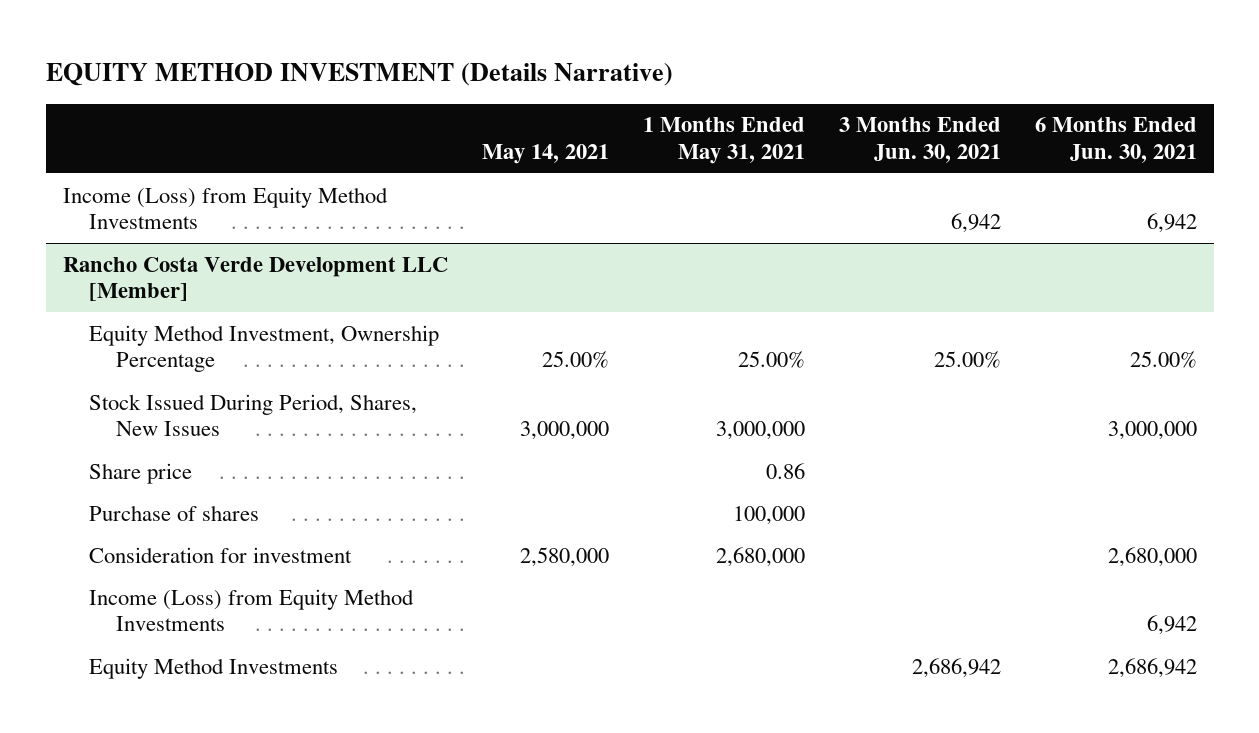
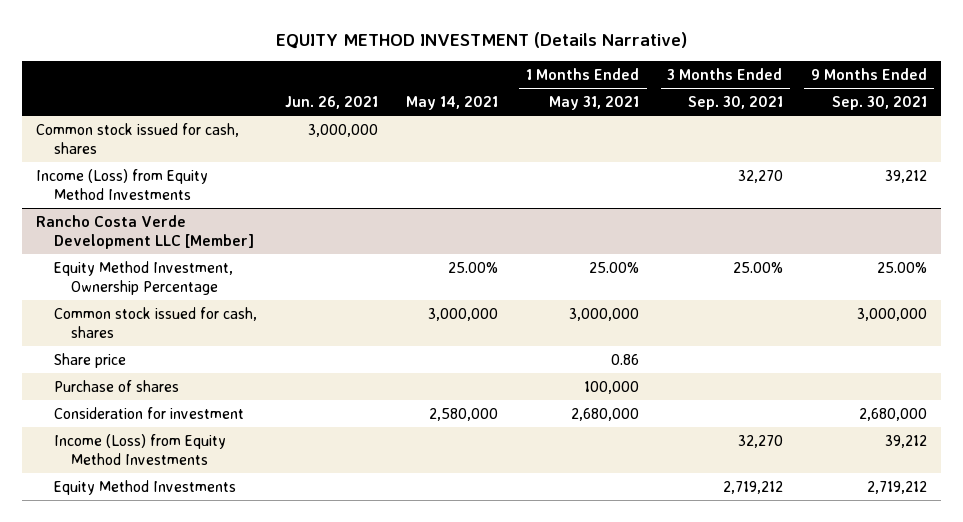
- | May 14, 2021 | 1 Months Ended May 31, 2021 | 3 Months Ended Jun. 30, 2021 | 6 Months Ended Jun. 30, 2021
+ | Jun. 26, 2021 | May 14, 2021 | 1 Months Ended May 31, 2021 | 3 Months Ended Sep. 30, 2021 | 9 Months Ended Sep. 30, 2021
+ Common stock issued for cash, shares | 3,000,000 | | | |
@ Rancho Costa Verde Development LLC [Member]
- Stock Issued During Period, Shares, New Issues | 3,000,000 | 3,000,000 | | 3,000,000
+ Common stock issued for cash, shares | | 3,000,000 | 3,000,000 | | 3,000,000

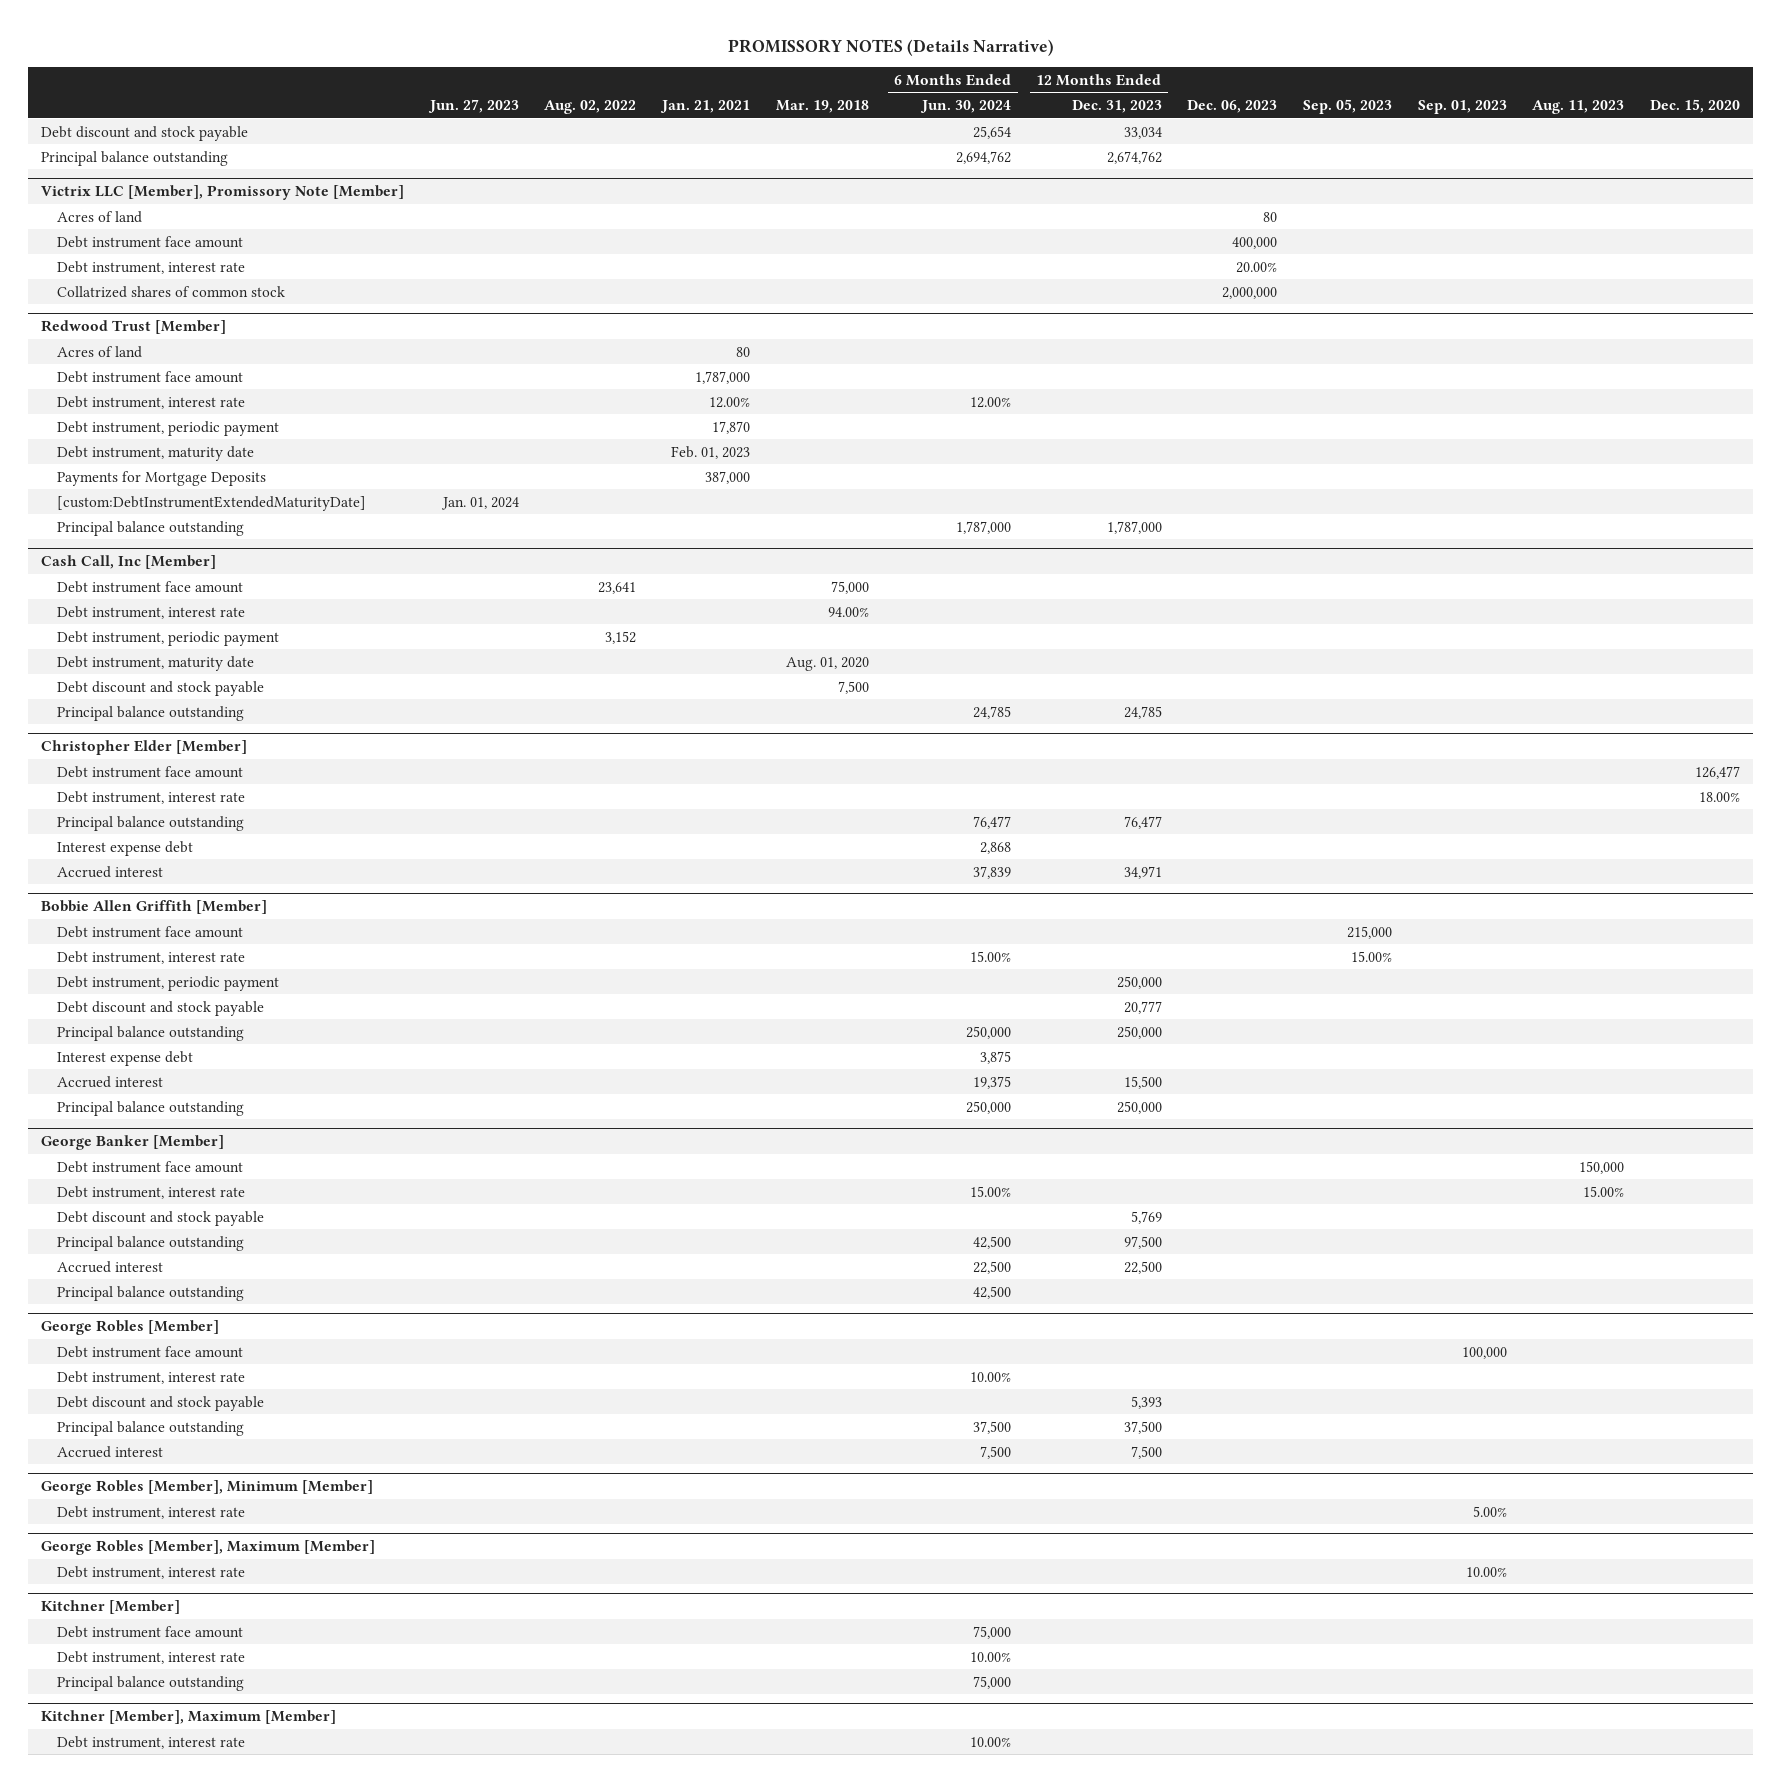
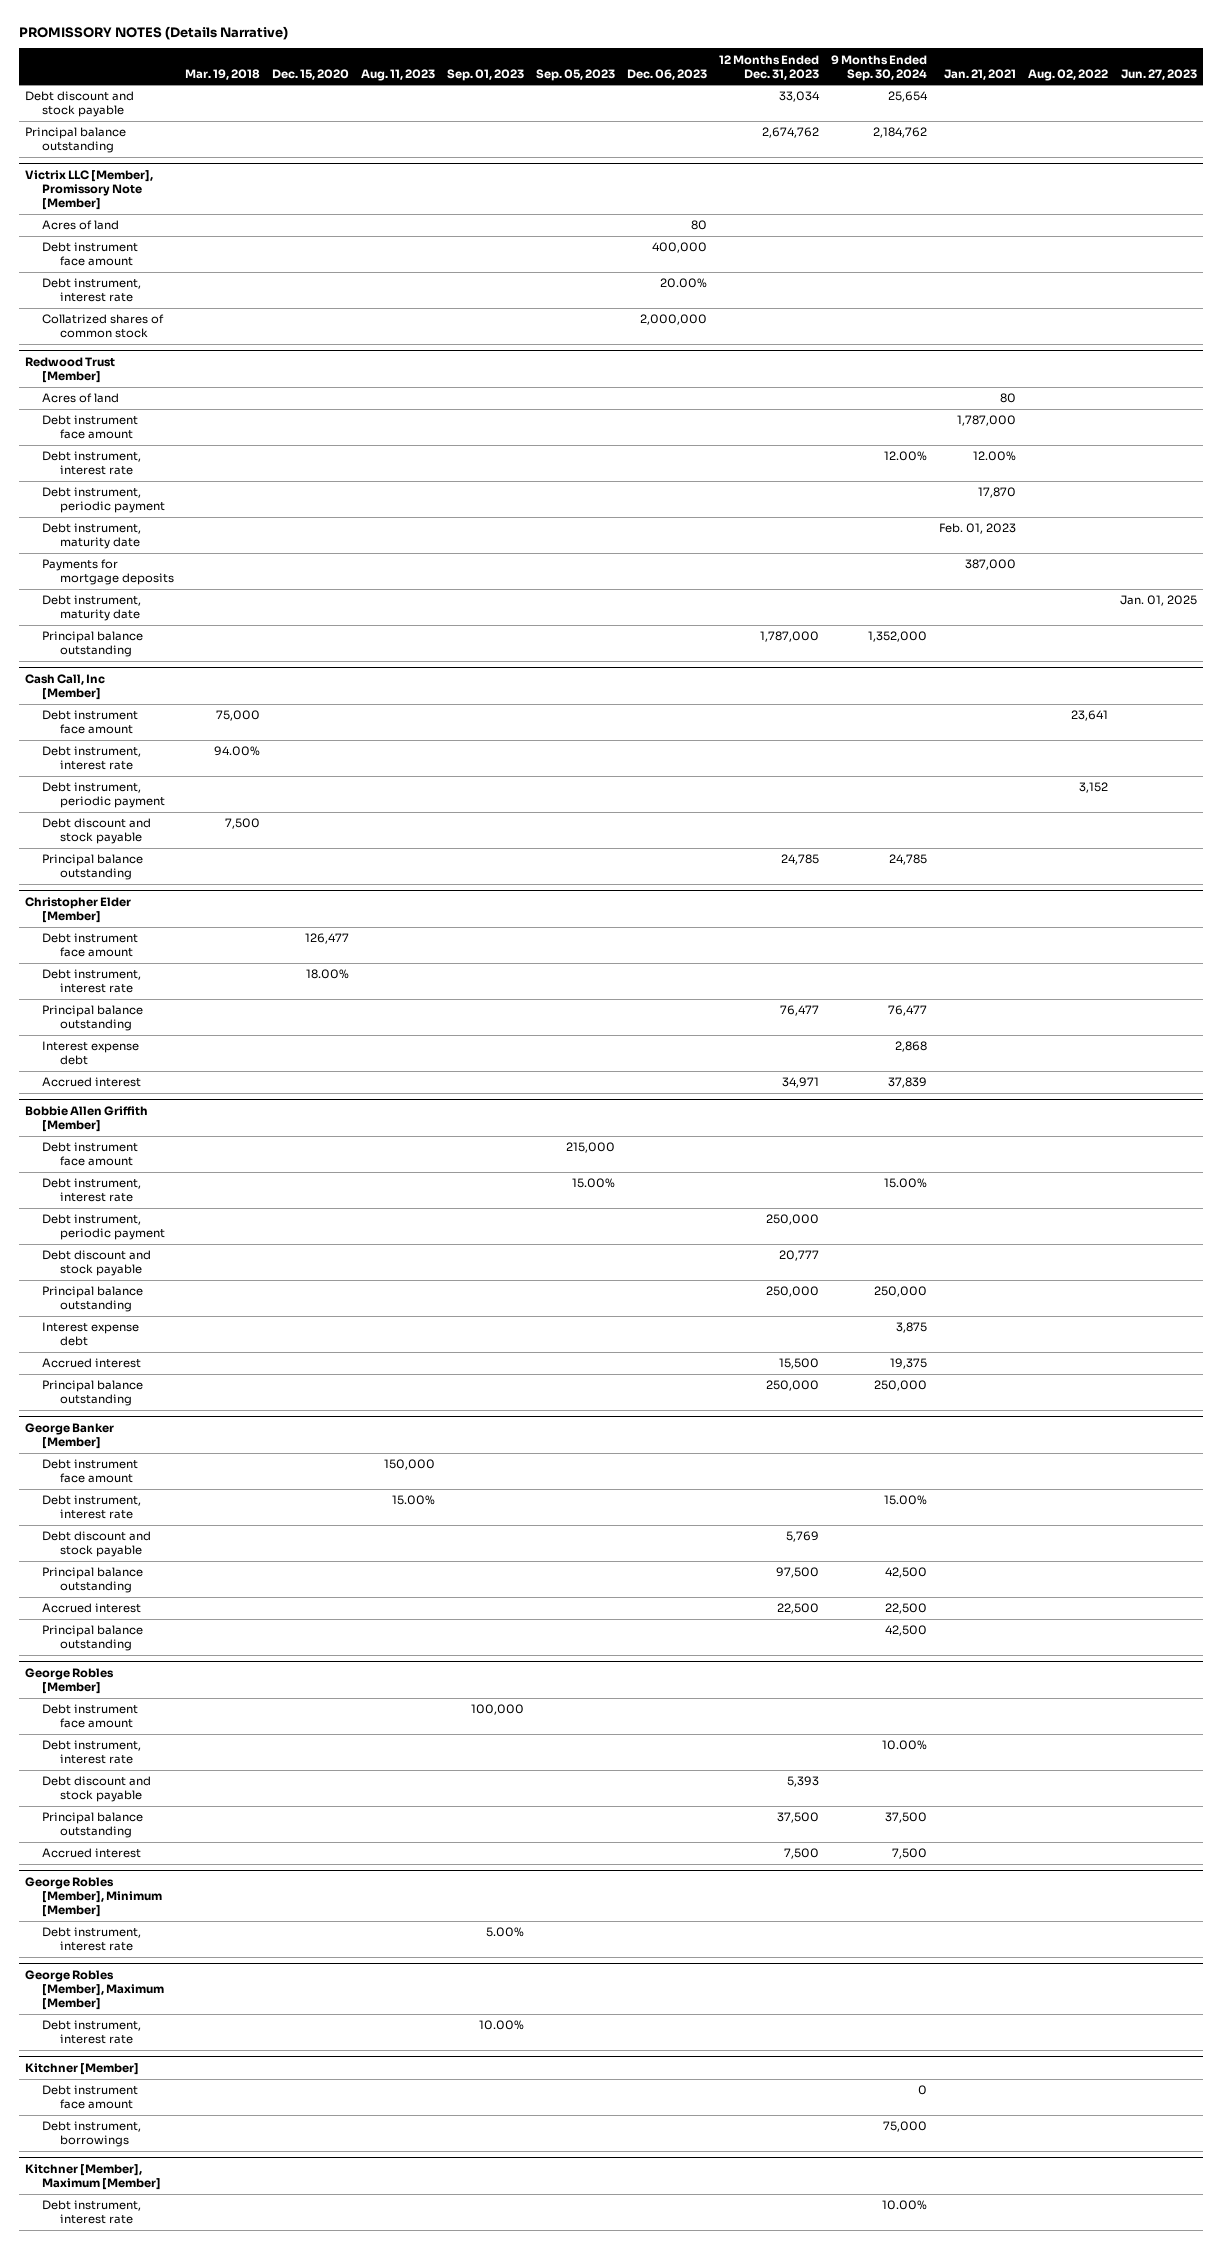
- | Jun. 27, 2023 | Aug. 02, 2022 | Jan. 21, 2021 | Mar. 19, 2018 | 6 Months Ended Jun. 30, 2024 | 12 Months Ended Dec. 31, 2023 | Dec. 06, 2023 | Sep. 05, 2023 | Sep. 01, 2023 | Aug. 11, 2023 | Dec. 15, 2020
+ | Mar. 19, 2018 | Dec. 15, 2020 | Aug. 11, 2023 | Sep. 01, 2023 | Sep. 05, 2023 | Dec. 06, 2023 | 12 Months Ended Dec. 31, 2023 | 9 Months Ended Sep. 30, 2024 | Jan. 21, 2021 | Aug. 02, 2022 | Jun. 27, 2023
@ Redwood Trust [Member]
- Payments for Mortgage Deposits | | | 387,000 | | | | | | | |
- [custom:DebtInstrumentExtendedMaturityDate] | Jan. 01, 2024 | | | | | | | | | |
+ Payments for mortgage deposits | | | | | | | | | 387,000 | |
+ Debt instrument, maturity date | | | | | | | | | | | Jan. 01, 2025
@ Cash Call, Inc [Member]
- Debt instrument, maturity date | | | | Aug. 01, 2020 | | | | | | |
@ Kitchner [Member]
- Debt instrument, interest rate | | | | | 10.00% | | | | | |
- Principal balance outstanding | | | | | 75,000 | | | | | |
+ Debt instrument, borrowings | | | | | | | | 75,000 | | |

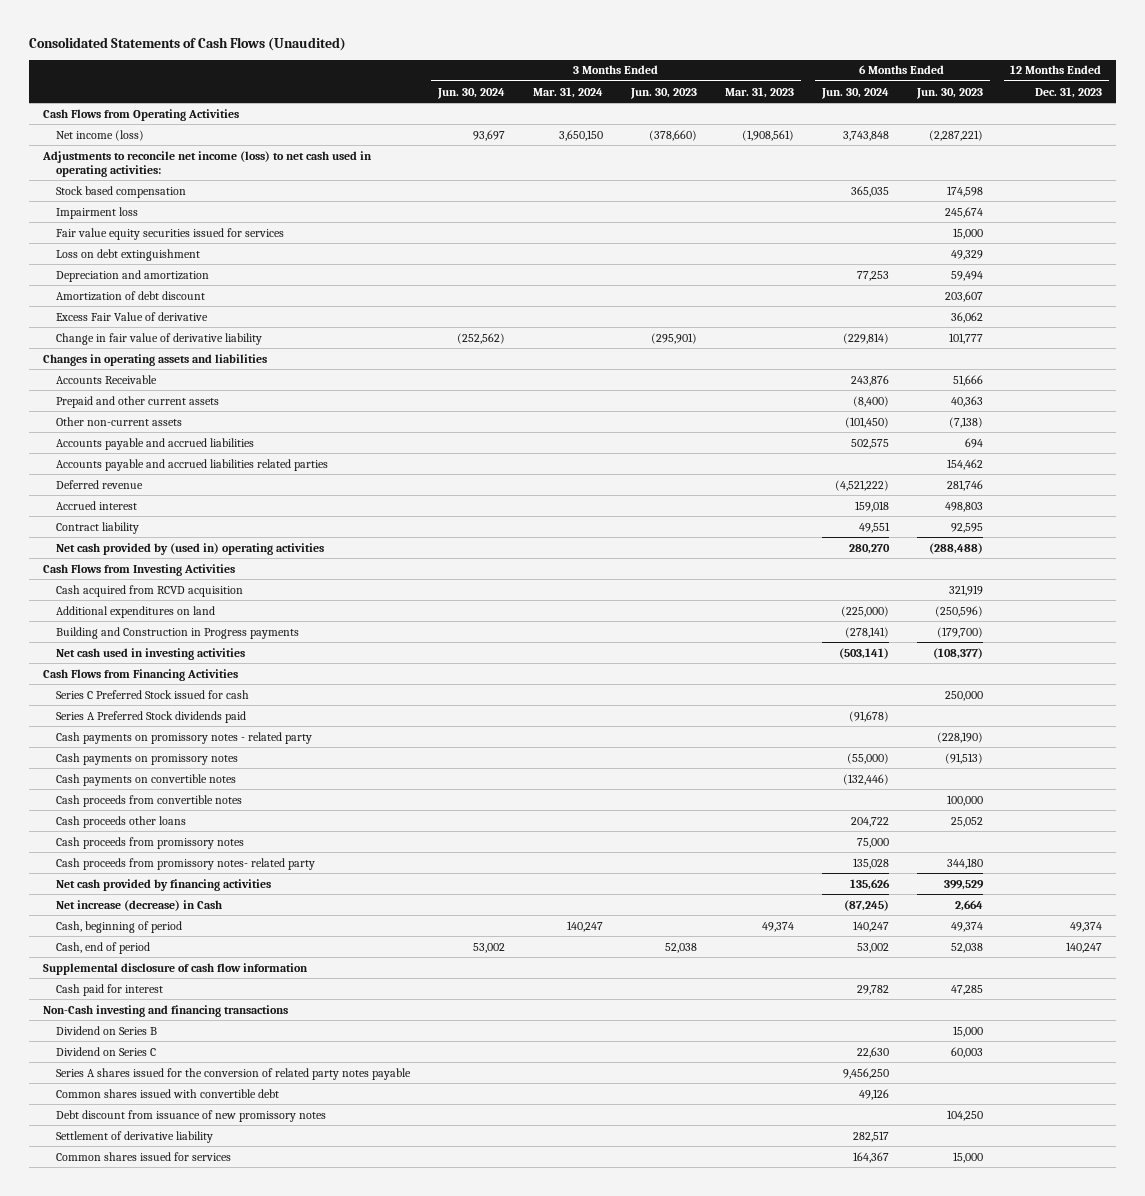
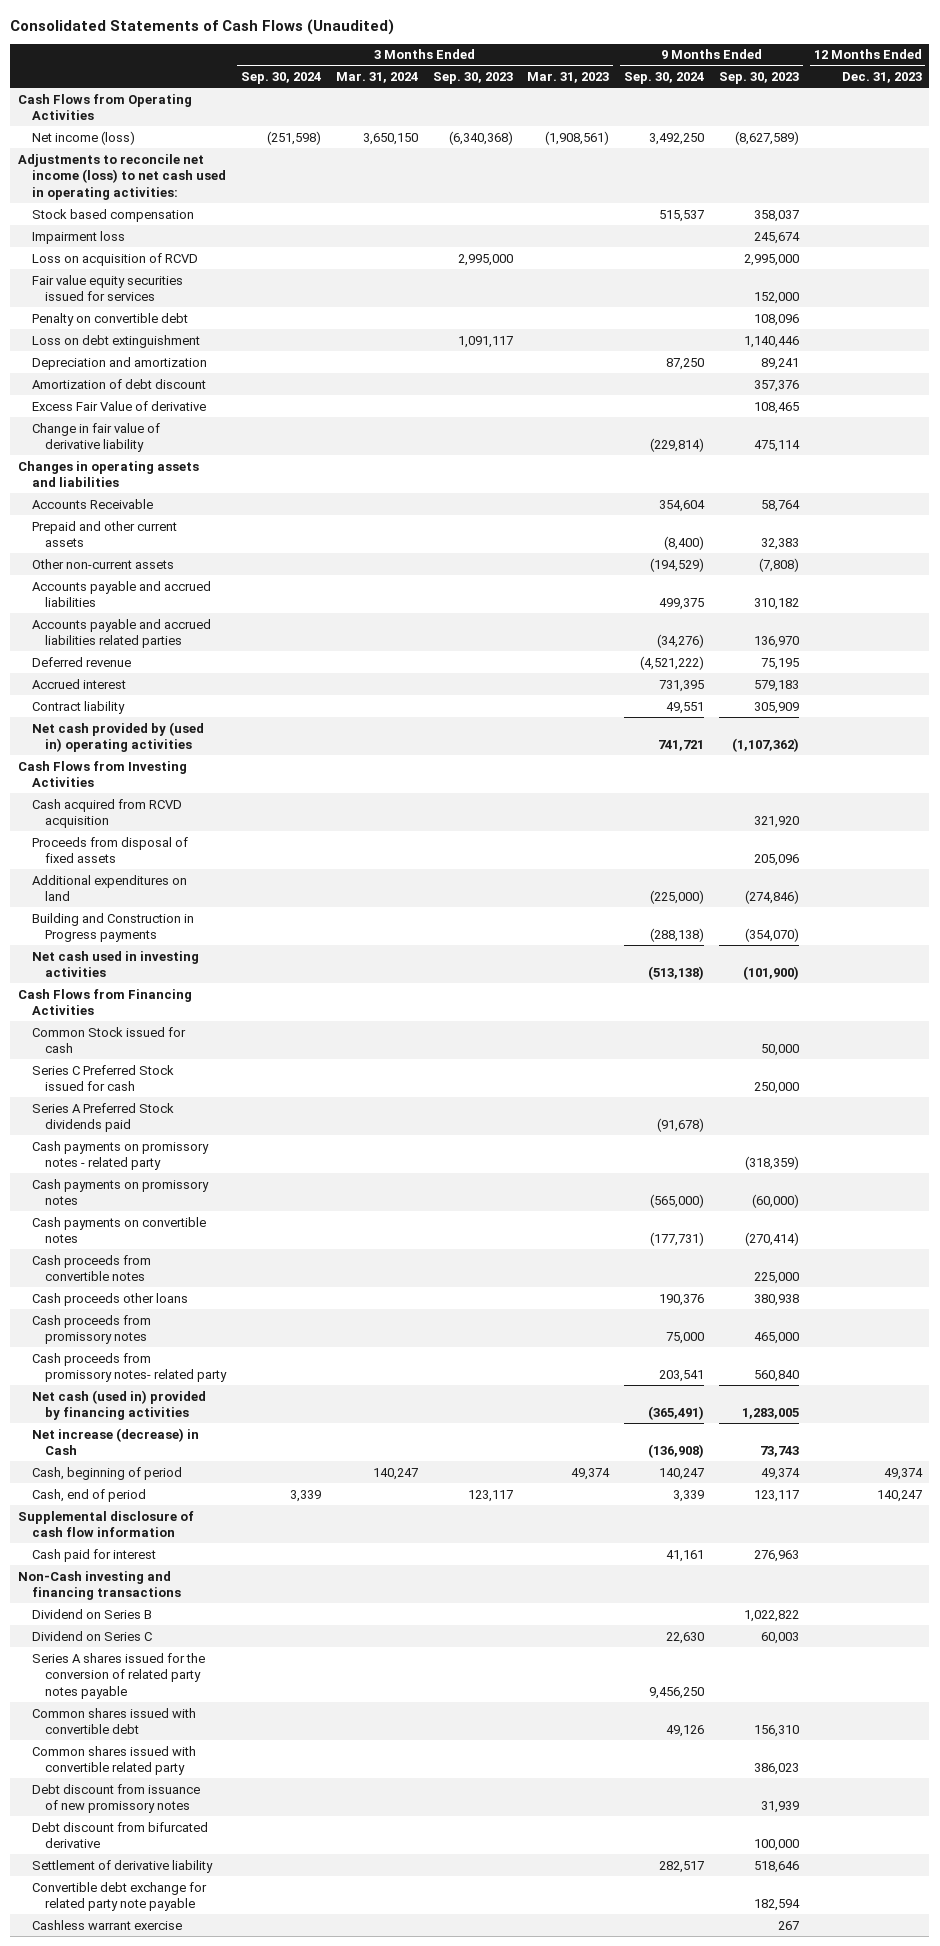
- | 3 Months Ended Jun. 30, 2024 | 3 Months Ended Mar. 31, 2024 | 3 Months Ended Jun. 30, 2023 | 3 Months Ended Mar. 31, 2023 | 6 Months Ended Jun. 30, 2024 | 6 Months Ended Jun. 30, 2023 | 12 Months Ended Dec. 31, 2023
+ | 3 Months Ended Sep. 30, 2024 | 3 Months Ended Mar. 31, 2024 | 3 Months Ended Sep. 30, 2023 | 3 Months Ended Mar. 31, 2023 | 9 Months Ended Sep. 30, 2024 | 9 Months Ended Sep. 30, 2023 | 12 Months Ended Dec. 31, 2023
+ Loss on acquisition of RCVD | | | 2,995,000 | | | 2,995,000 |
+ Penalty on convertible debt | | | | | | 108,096 |
+ Proceeds from disposal of fixed assets | | | | | | 205,096 |
+ Common Stock issued for cash | | | | | | 50,000 |
- Net cash provided by financing activities | | | | | 135,626 | 399,529 |
+ Net cash (used in) provided by financing activities | | | | | (365,491) | 1,283,005 |
+ Common shares issued with convertible related party | | | | | | 386,023 |
+ Debt discount from bifurcated derivative | | | | | | 100,000 |
- Common shares issued for services | | | | | 164,367 | 15,000 |
+ Convertible debt exchange for related party note payable | | | | | | 182,594 |
+ Cashless warrant exercise | | | | | | 267 |

